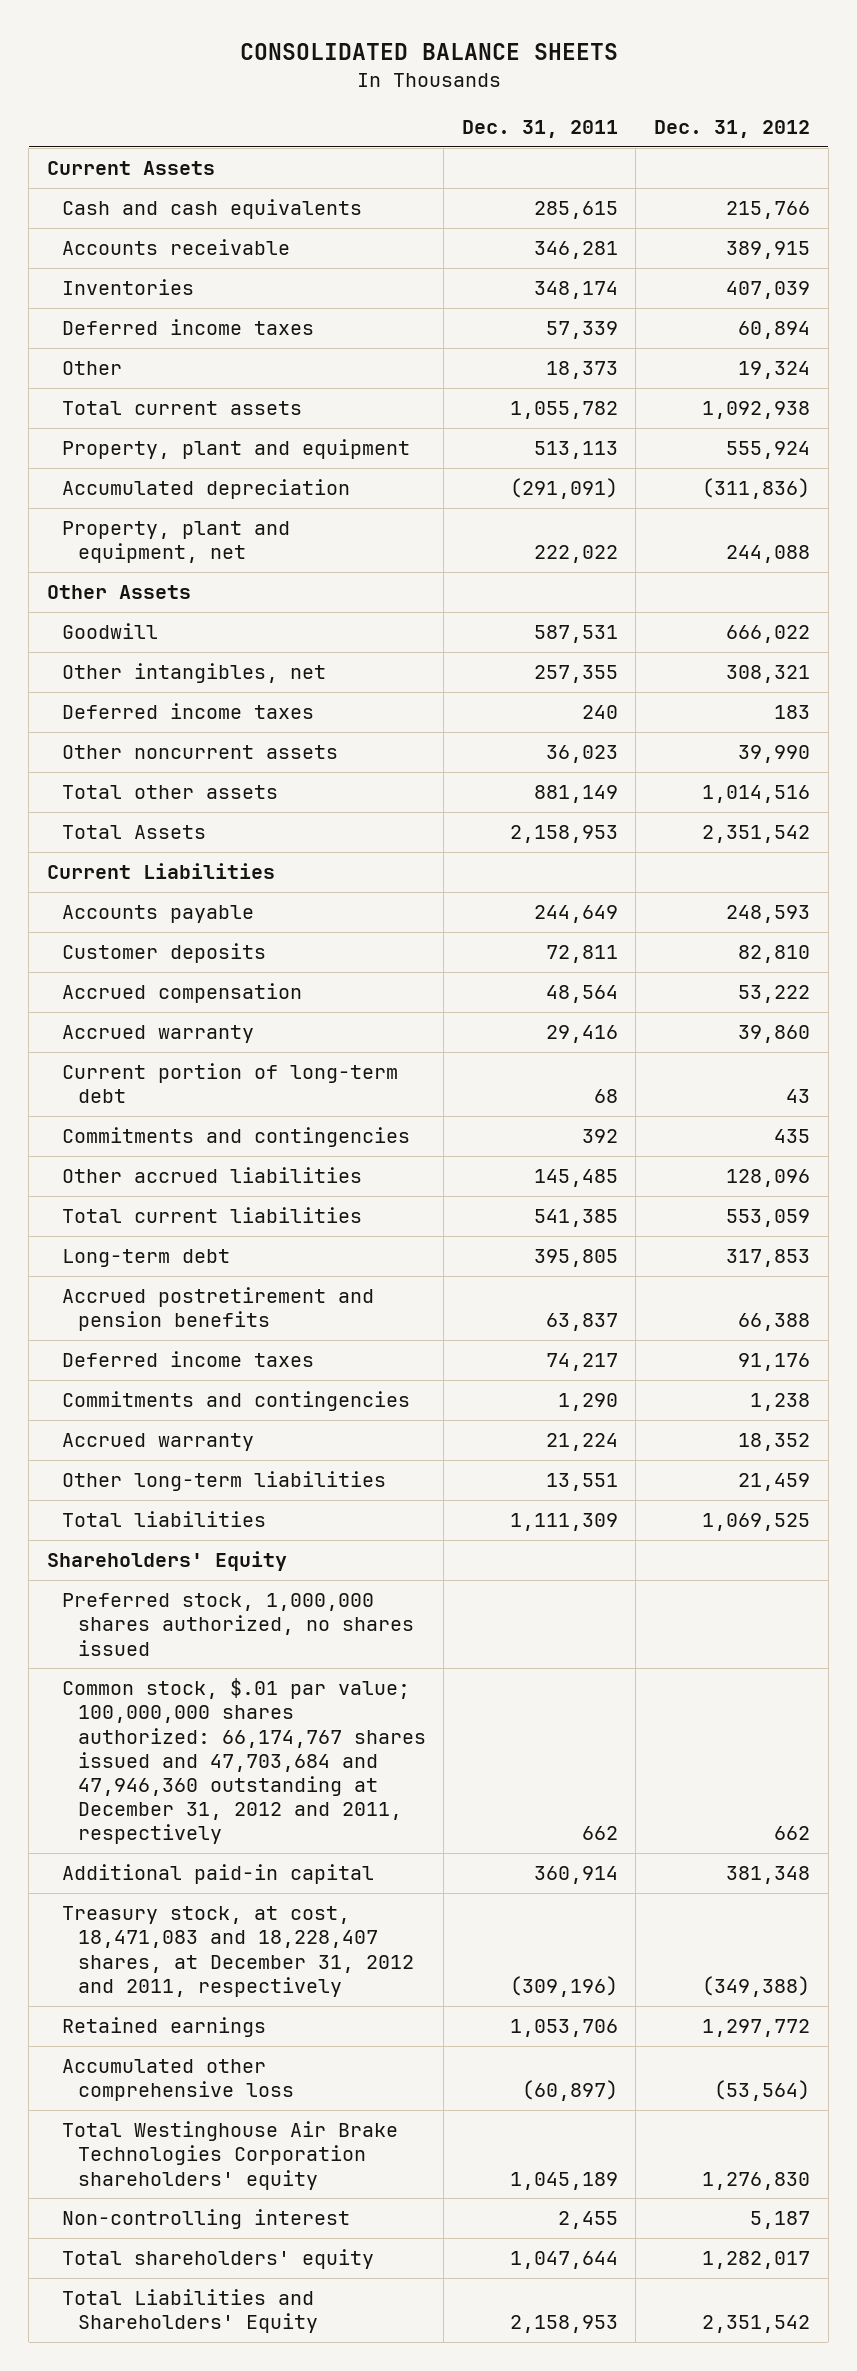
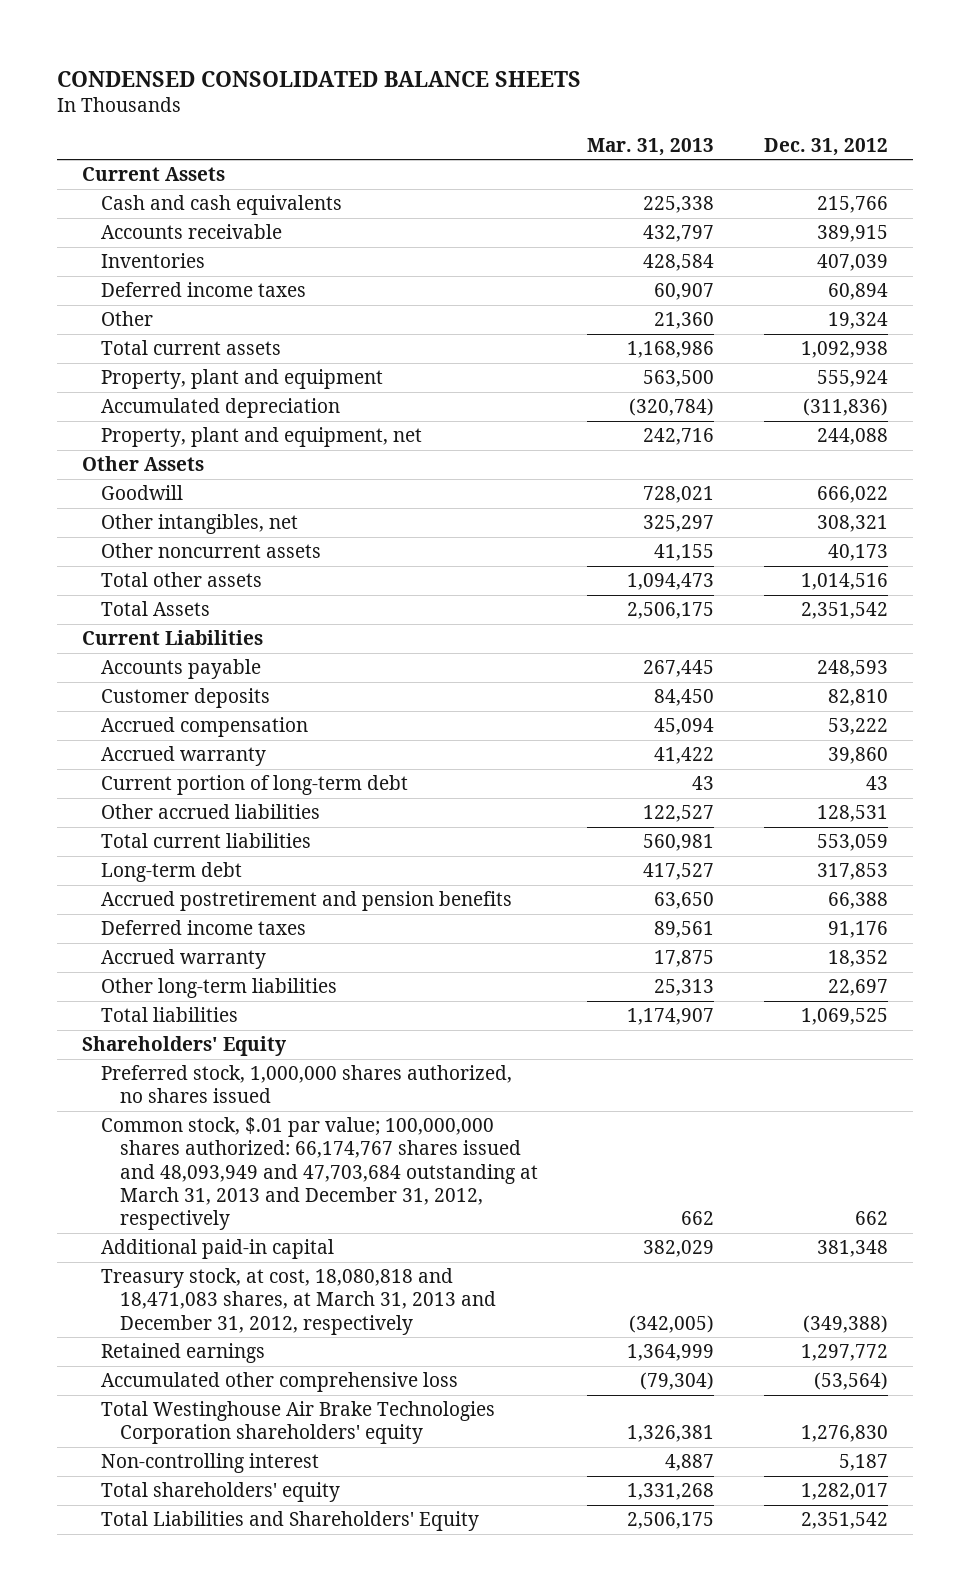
- CONSOLIDATED BALANCE SHEETS
+ CONDENSED CONSOLIDATED BALANCE SHEETS
- | Dec. 31, 2011 | Dec. 31, 2012
+ | Mar. 31, 2013 | Dec. 31, 2012
- Deferred income taxes | 240 | 183
- Other noncurrent assets | 36,023 | 39,990
+ Other noncurrent assets | 41,155 | 40,173
- Commitments and contingencies | 392 | 435
- Other accrued liabilities | 145,485 | 128,096
+ Other accrued liabilities | 122,527 | 128,531
- Commitments and contingencies | 1,290 | 1,238
- Other long-term liabilities | 13,551 | 21,459
+ Other long-term liabilities | 25,313 | 22,697
- Common stock, $.01 par value; 100,000,000 shares authorized: 66,174,767 shares issued and 47,703,684 and 47,946,360 outstanding at December 31, 2012 and 2011, respectively | 662 | 662
+ Common stock, $.01 par value; 100,000,000 shares authorized: 66,174,767 shares issued and 48,093,949 and 47,703,684 outstanding at March 31, 2013 and December 31, 2012, respectively | 662 | 662
- Treasury stock, at cost, 18,471,083 and 18,228,407 shares, at December 31, 2012 and 2011, respectively | (309,196) | (349,388)
+ Treasury stock, at cost, 18,080,818 and 18,471,083 shares, at March 31, 2013 and December 31, 2012, respectively | (342,005) | (349,388)

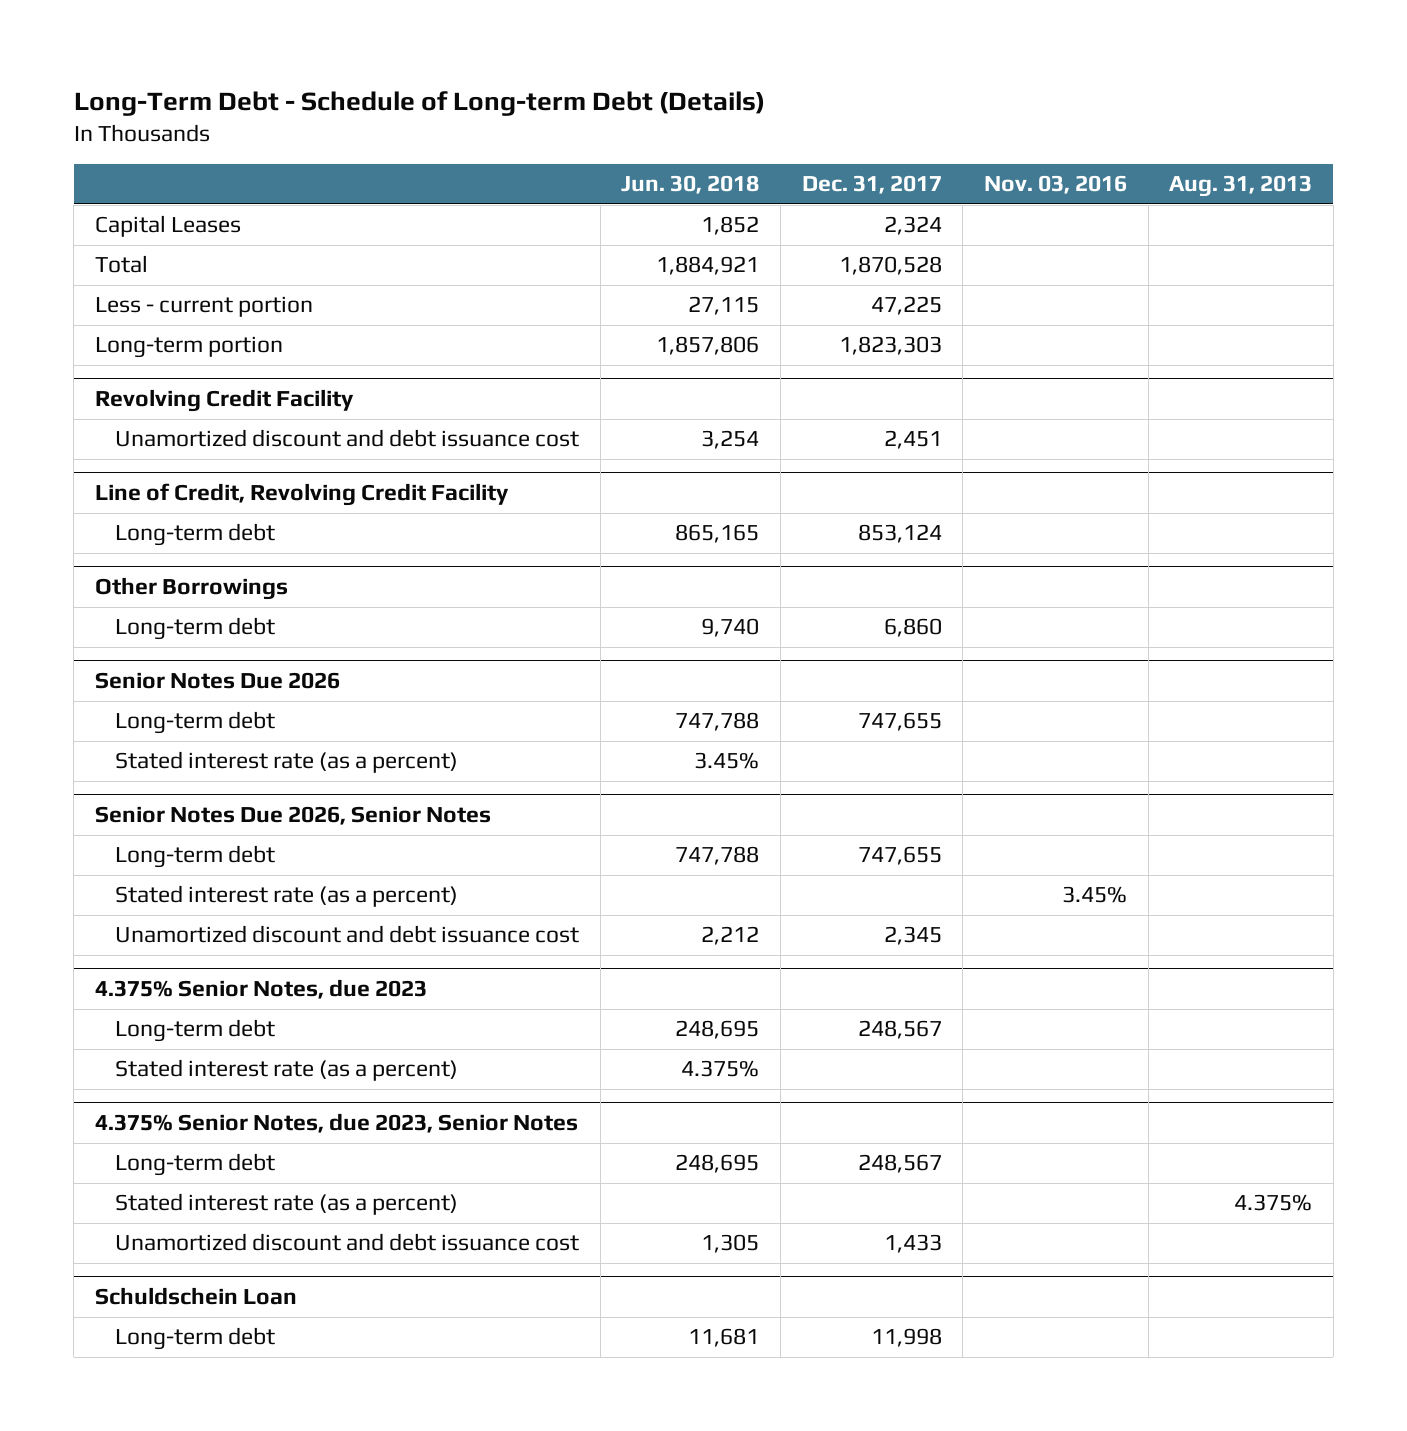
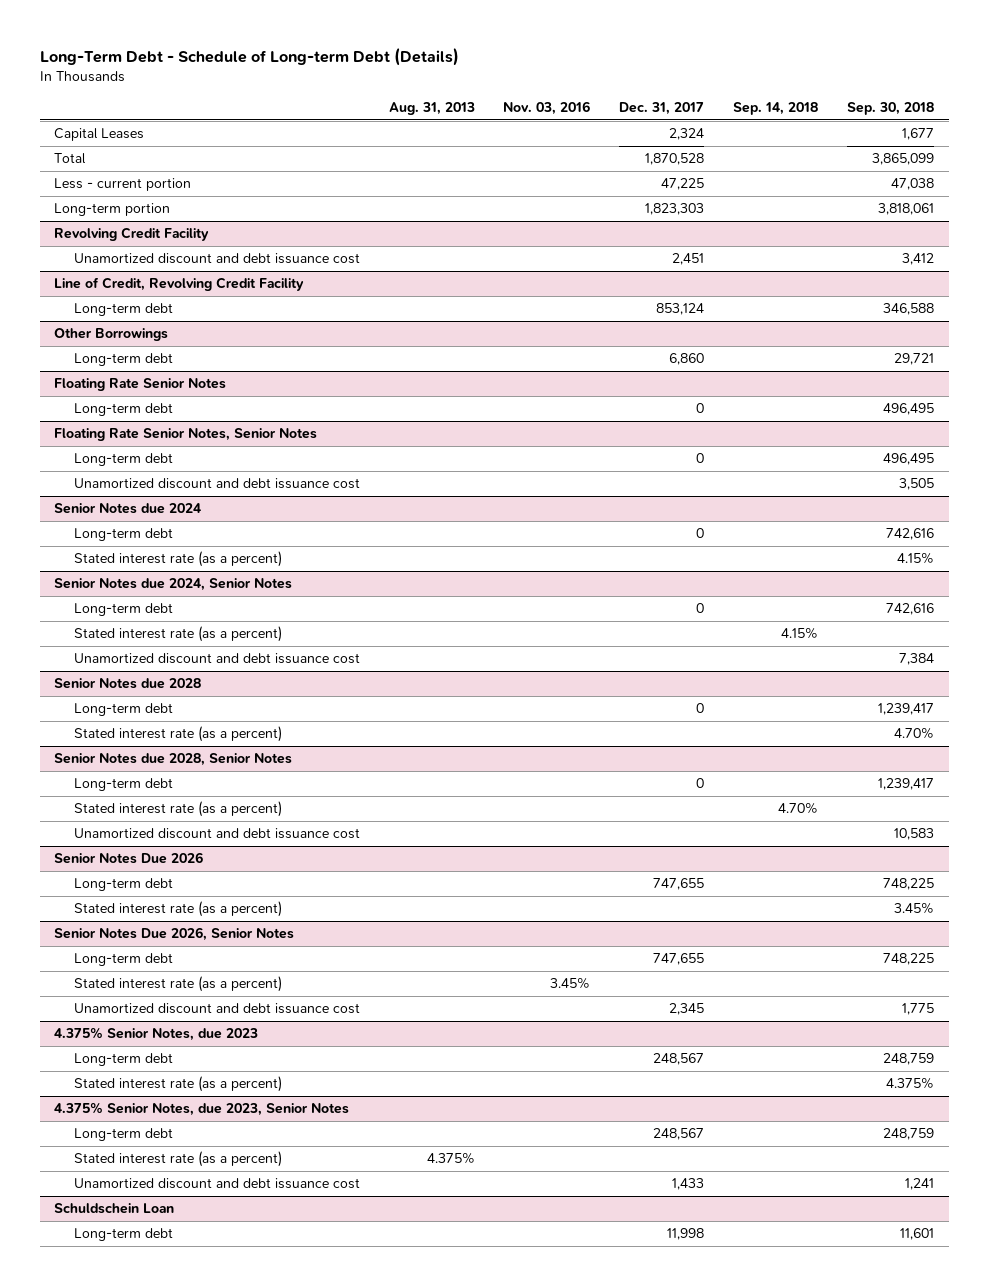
- | Jun. 30, 2018 | Dec. 31, 2017 | Nov. 03, 2016 | Aug. 31, 2013
+ | Aug. 31, 2013 | Nov. 03, 2016 | Dec. 31, 2017 | Sep. 14, 2018 | Sep. 30, 2018
+ Floating Rate Senior Notes
+ Long-term debt | | | 0 | | 496,495
+ Floating Rate Senior Notes, Senior Notes
+ Long-term debt | | | 0 | | 496,495
+ Unamortized discount and debt issuance cost | | | | | 3,505
+ Senior Notes due 2024
+ Long-term debt | | | 0 | | 742,616
+ Stated interest rate (as a percent) | | | | | 4.15%
+ Senior Notes due 2024, Senior Notes
+ Long-term debt | | | 0 | | 742,616
+ Stated interest rate (as a percent) | | | | 4.15% |
+ Unamortized discount and debt issuance cost | | | | | 7,384
+ Senior Notes due 2028
+ Long-term debt | | | 0 | | 1,239,417
+ Stated interest rate (as a percent) | | | | | 4.70%
+ Senior Notes due 2028, Senior Notes
+ Long-term debt | | | 0 | | 1,239,417
+ Stated interest rate (as a percent) | | | | 4.70% |
+ Unamortized discount and debt issuance cost | | | | | 10,583

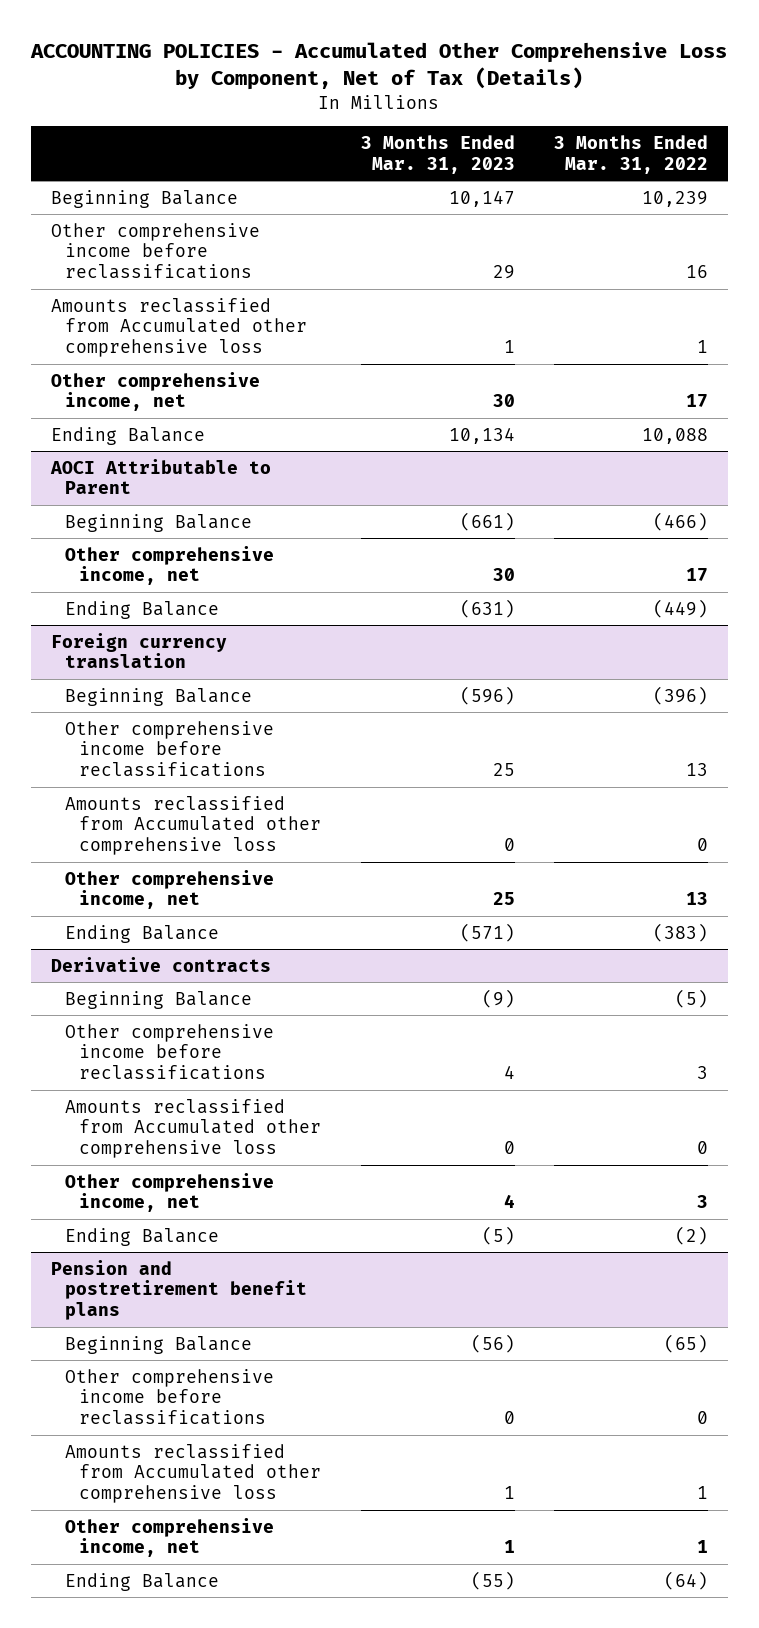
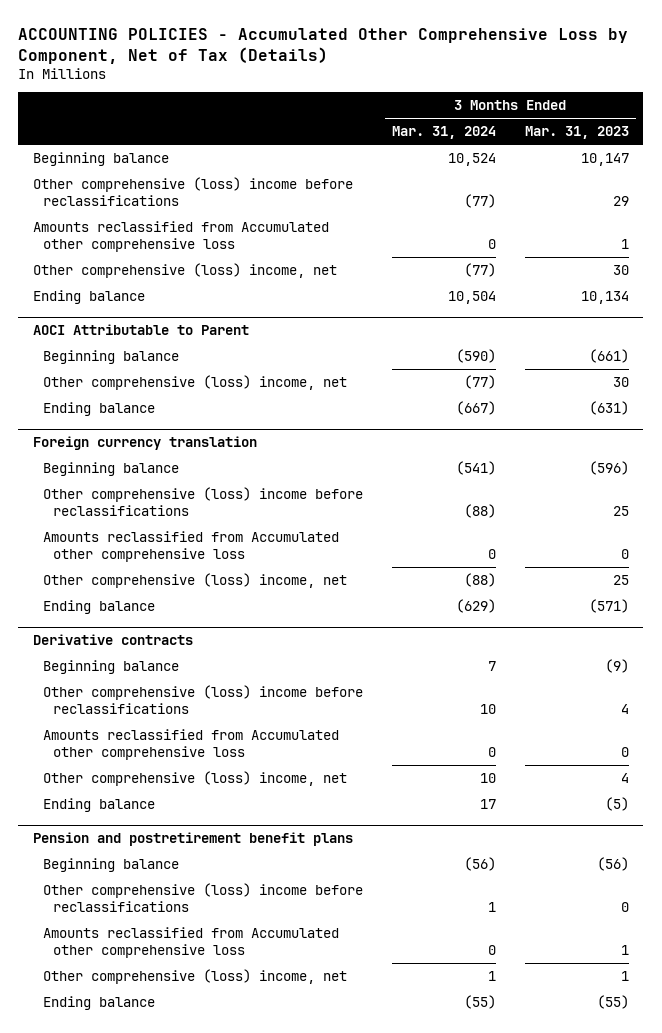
- | 3 Months Ended Mar. 31, 2023 | 3 Months Ended Mar. 31, 2022
+ | 3 Months Ended Mar. 31, 2024 | 3 Months Ended Mar. 31, 2023
- Beginning Balance | 10,147 | 10,239
- Other comprehensive income before reclassifications | 29 | 16
+ Beginning balance | 10,524 | 10,147
+ Other comprehensive (loss) income before reclassifications | (77) | 29
- Other comprehensive income, net | 30 | 17
- Ending Balance | 10,134 | 10,088
+ Other comprehensive (loss) income, net | (77) | 30
+ Ending balance | 10,504 | 10,134
@ AOCI Attributable to Parent
- Beginning Balance | (661) | (466)
- Other comprehensive income, net | 30 | 17
- Ending Balance | (631) | (449)
+ Beginning balance | (590) | (661)
+ Other comprehensive (loss) income, net | (77) | 30
+ Ending balance | (667) | (631)
@ Foreign currency translation
- Beginning Balance | (596) | (396)
- Other comprehensive income before reclassifications | 25 | 13
+ Beginning balance | (541) | (596)
+ Other comprehensive (loss) income before reclassifications | (88) | 25
- Other comprehensive income, net | 25 | 13
- Ending Balance | (571) | (383)
+ Other comprehensive (loss) income, net | (88) | 25
+ Ending balance | (629) | (571)
@ Derivative contracts
- Beginning Balance | (9) | (5)
- Other comprehensive income before reclassifications | 4 | 3
+ Beginning balance | 7 | (9)
+ Other comprehensive (loss) income before reclassifications | 10 | 4
- Other comprehensive income, net | 4 | 3
- Ending Balance | (5) | (2)
+ Other comprehensive (loss) income, net | 10 | 4
+ Ending balance | 17 | (5)
@ Pension and postretirement benefit plans
- Beginning Balance | (56) | (65)
- Other comprehensive income before reclassifications | 0 | 0
+ Beginning balance | (56) | (56)
+ Other comprehensive (loss) income before reclassifications | 1 | 0
- Other comprehensive income, net | 1 | 1
- Ending Balance | (55) | (64)
+ Other comprehensive (loss) income, net | 1 | 1
+ Ending balance | (55) | (55)

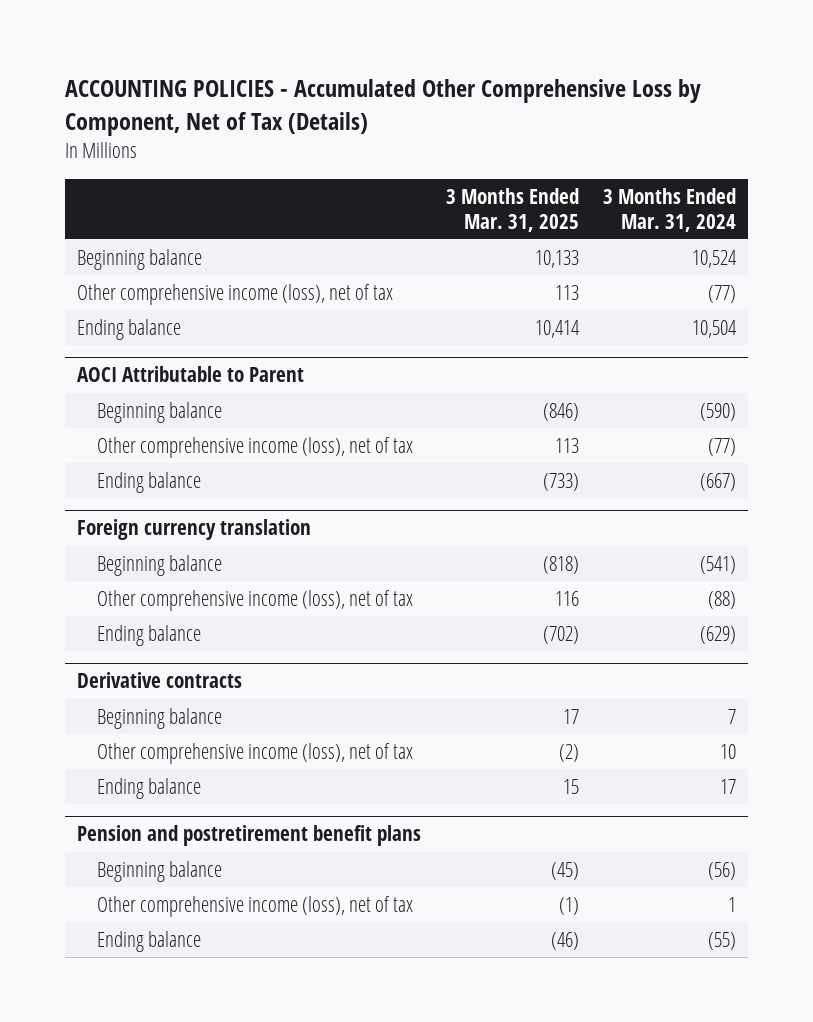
- | 3 Months Ended Mar. 31, 2024 | 3 Months Ended Mar. 31, 2023
+ | 3 Months Ended Mar. 31, 2025 | 3 Months Ended Mar. 31, 2024
- Other comprehensive (loss) income before reclassifications | (77) | 29
- Amounts reclassified from Accumulated other comprehensive loss | 0 | 1
- Other comprehensive (loss) income, net | (77) | 30
+ Other comprehensive income (loss), net of tax | 113 | (77)
@ AOCI Attributable to Parent
- Other comprehensive (loss) income, net | (77) | 30
+ Other comprehensive income (loss), net of tax | 113 | (77)
@ Foreign currency translation
- Other comprehensive (loss) income before reclassifications | (88) | 25
- Amounts reclassified from Accumulated other comprehensive loss | 0 | 0
- Other comprehensive (loss) income, net | (88) | 25
+ Other comprehensive income (loss), net of tax | 116 | (88)
@ Derivative contracts
- Other comprehensive (loss) income before reclassifications | 10 | 4
- Amounts reclassified from Accumulated other comprehensive loss | 0 | 0
- Other comprehensive (loss) income, net | 10 | 4
+ Other comprehensive income (loss), net of tax | (2) | 10
@ Pension and postretirement benefit plans
- Other comprehensive (loss) income before reclassifications | 1 | 0
- Amounts reclassified from Accumulated other comprehensive loss | 0 | 1
- Other comprehensive (loss) income, net | 1 | 1
+ Other comprehensive income (loss), net of tax | (1) | 1

